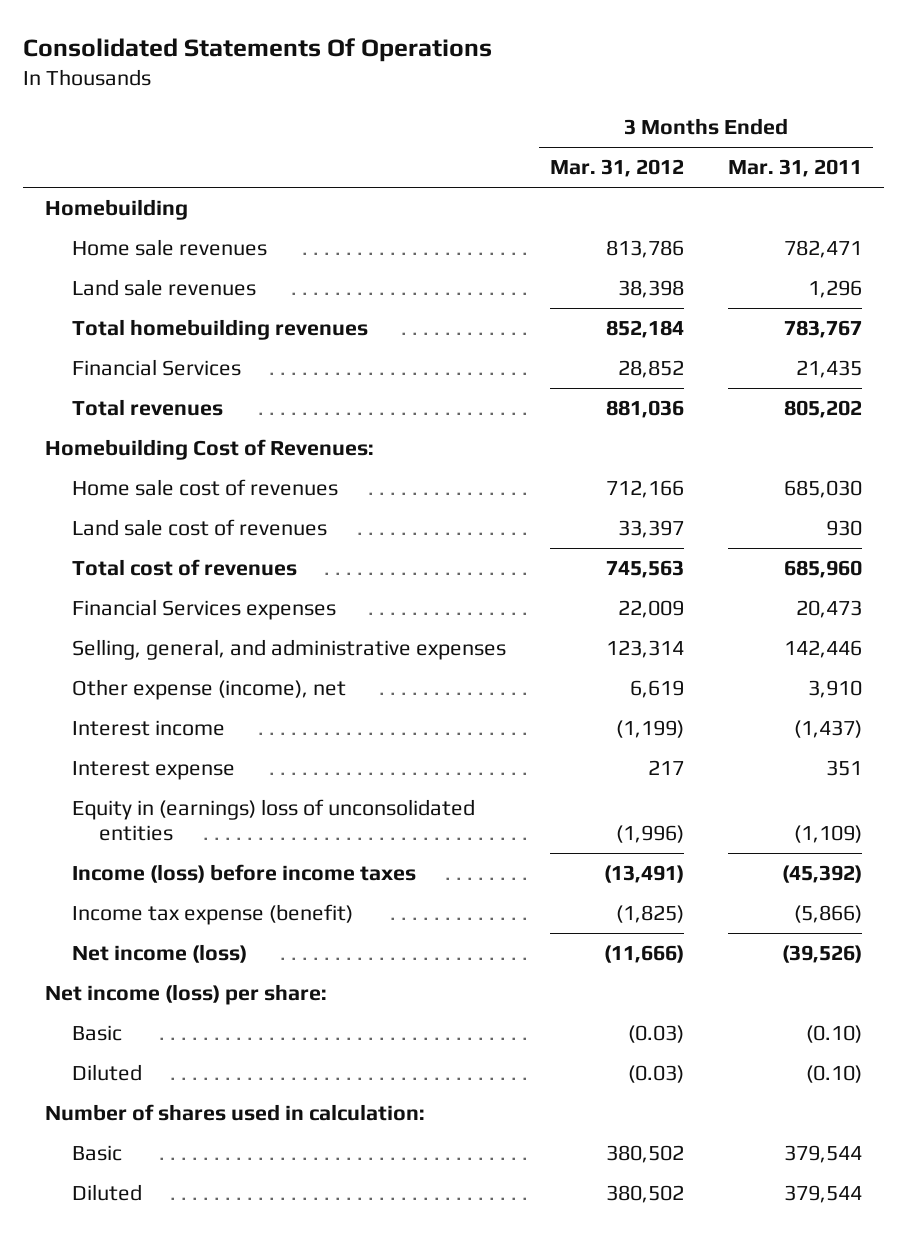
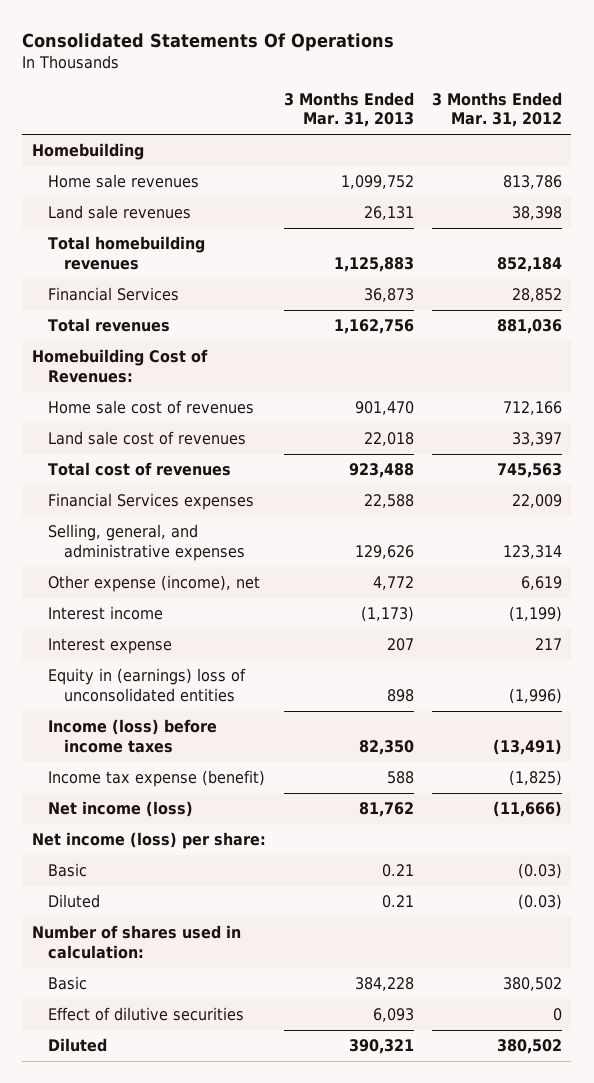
- | 3 Months Ended Mar. 31, 2012 | 3 Months Ended Mar. 31, 2011
+ | 3 Months Ended Mar. 31, 2013 | 3 Months Ended Mar. 31, 2012
+ Effect of dilutive securities | 6,093 | 0

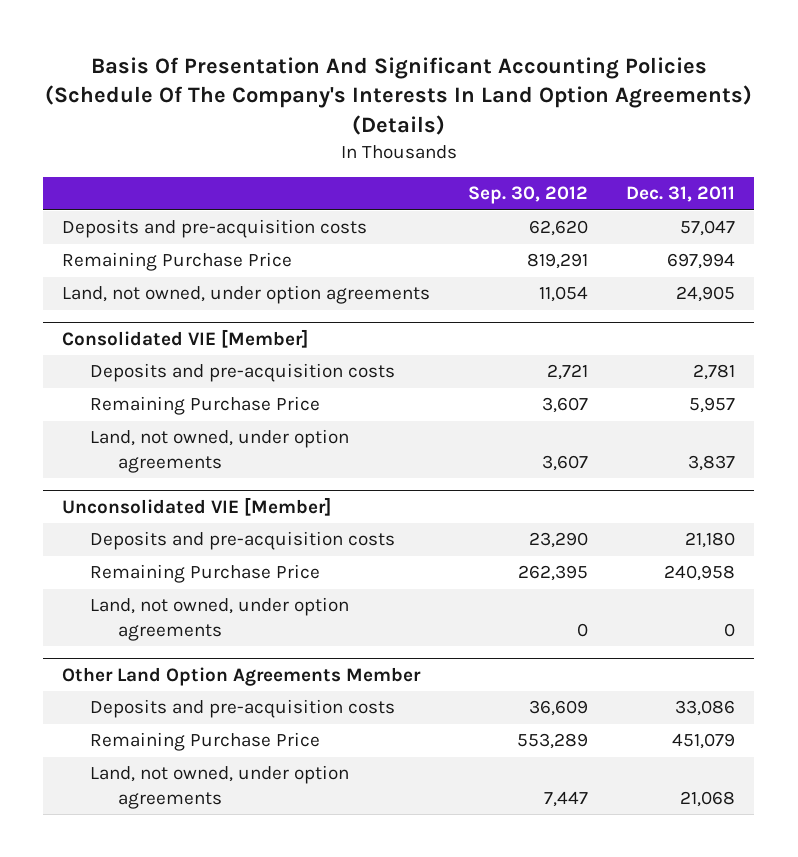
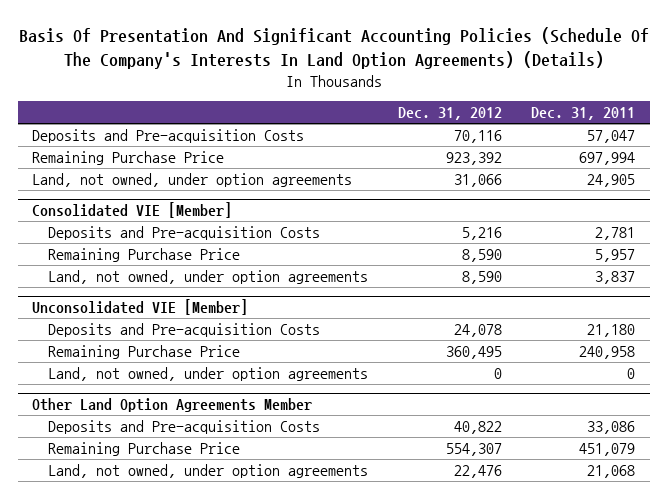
- | Sep. 30, 2012 | Dec. 31, 2011
+ | Dec. 31, 2012 | Dec. 31, 2011
- Deposits and pre-acquisition costs | 62,620 | 57,047
+ Deposits and Pre-acquisition Costs | 70,116 | 57,047
@ Consolidated VIE [Member]
- Deposits and pre-acquisition costs | 2,721 | 2,781
+ Deposits and Pre-acquisition Costs | 5,216 | 2,781
@ Unconsolidated VIE [Member]
- Deposits and pre-acquisition costs | 23,290 | 21,180
+ Deposits and Pre-acquisition Costs | 24,078 | 21,180
@ Other Land Option Agreements Member
- Deposits and pre-acquisition costs | 36,609 | 33,086
+ Deposits and Pre-acquisition Costs | 40,822 | 33,086

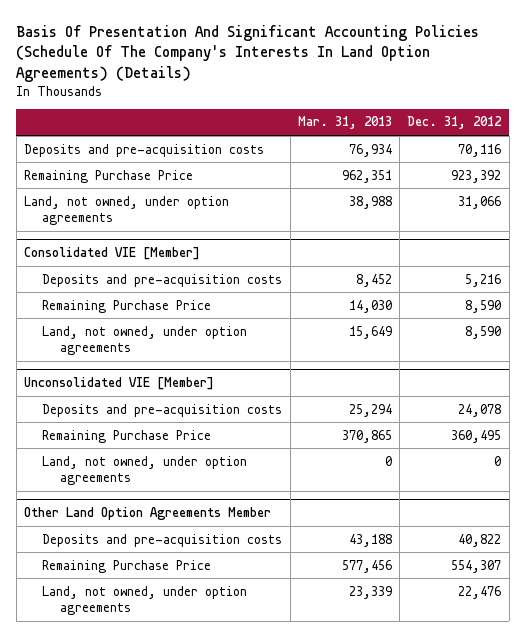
- | Dec. 31, 2012 | Dec. 31, 2011
+ | Mar. 31, 2013 | Dec. 31, 2012
- Deposits and Pre-acquisition Costs | 70,116 | 57,047
+ Deposits and pre-acquisition costs | 76,934 | 70,116
@ Consolidated VIE [Member]
- Deposits and Pre-acquisition Costs | 5,216 | 2,781
+ Deposits and pre-acquisition costs | 8,452 | 5,216
@ Unconsolidated VIE [Member]
- Deposits and Pre-acquisition Costs | 24,078 | 21,180
+ Deposits and pre-acquisition costs | 25,294 | 24,078
@ Other Land Option Agreements Member
- Deposits and Pre-acquisition Costs | 40,822 | 33,086
+ Deposits and pre-acquisition costs | 43,188 | 40,822

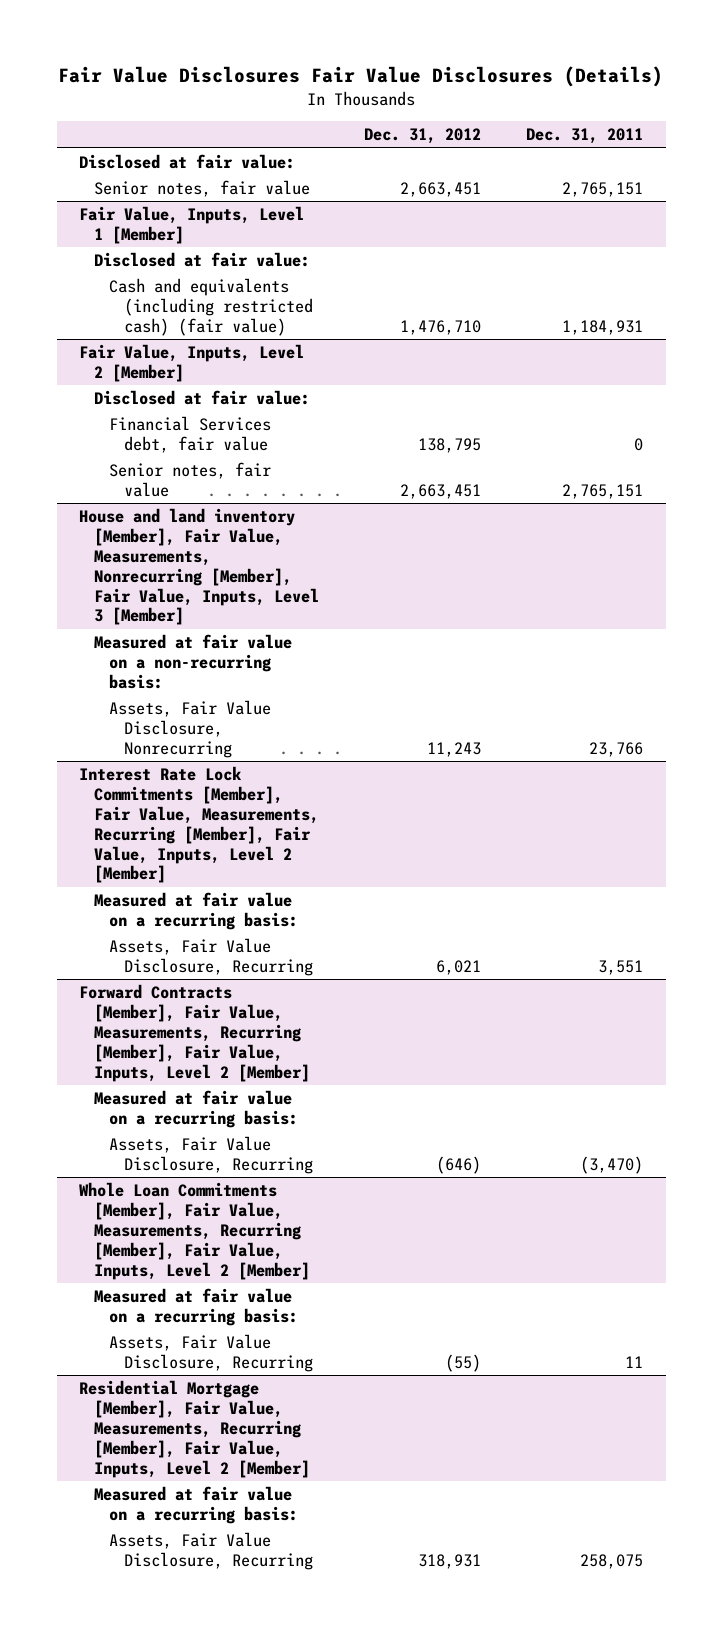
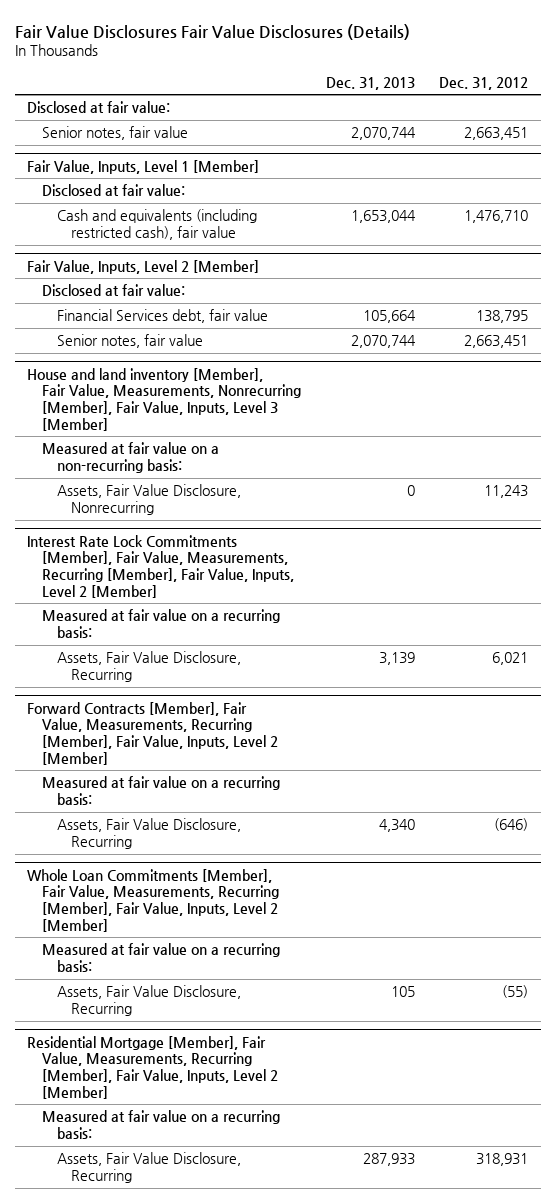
- | Dec. 31, 2012 | Dec. 31, 2011
+ | Dec. 31, 2013 | Dec. 31, 2012
@ Fair Value, Inputs, Level 1 [Member]
- Cash and equivalents (including restricted cash) (fair value) | 1,476,710 | 1,184,931
+ Cash and equivalents (including restricted cash), fair value | 1,653,044 | 1,476,710

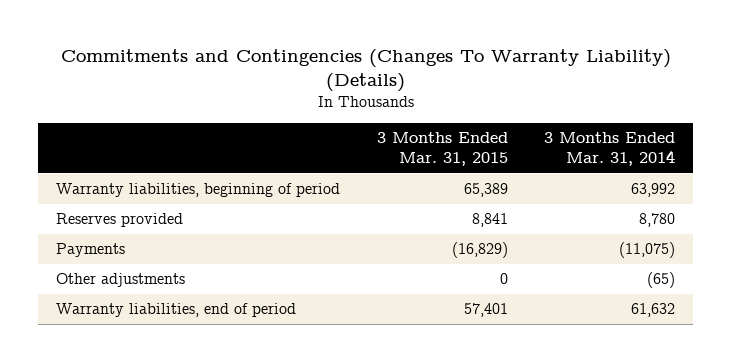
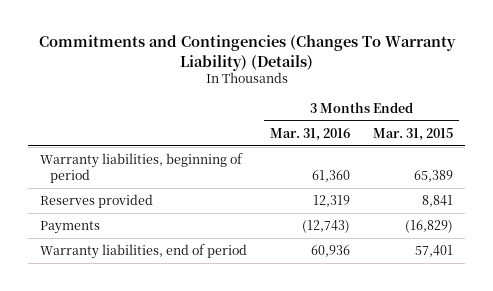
- | 3 Months Ended Mar. 31, 2015 | 3 Months Ended Mar. 31, 2014
+ | 3 Months Ended Mar. 31, 2016 | 3 Months Ended Mar. 31, 2015
- Other adjustments | 0 | (65)

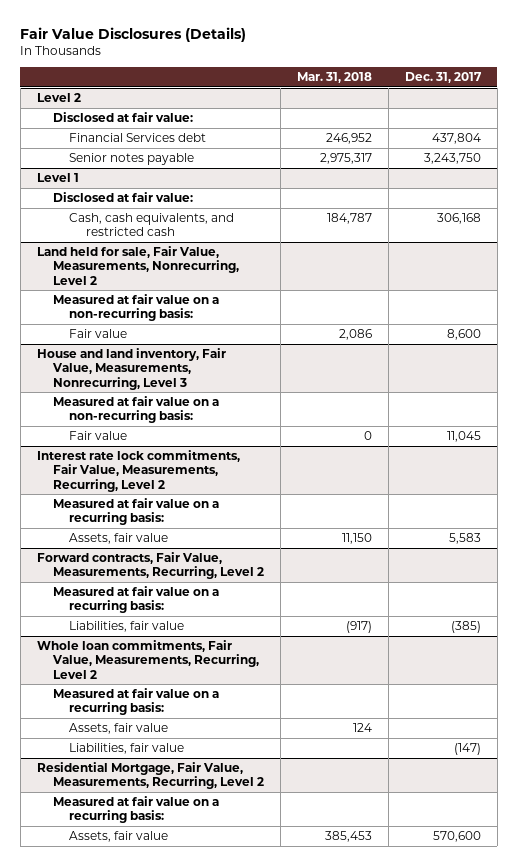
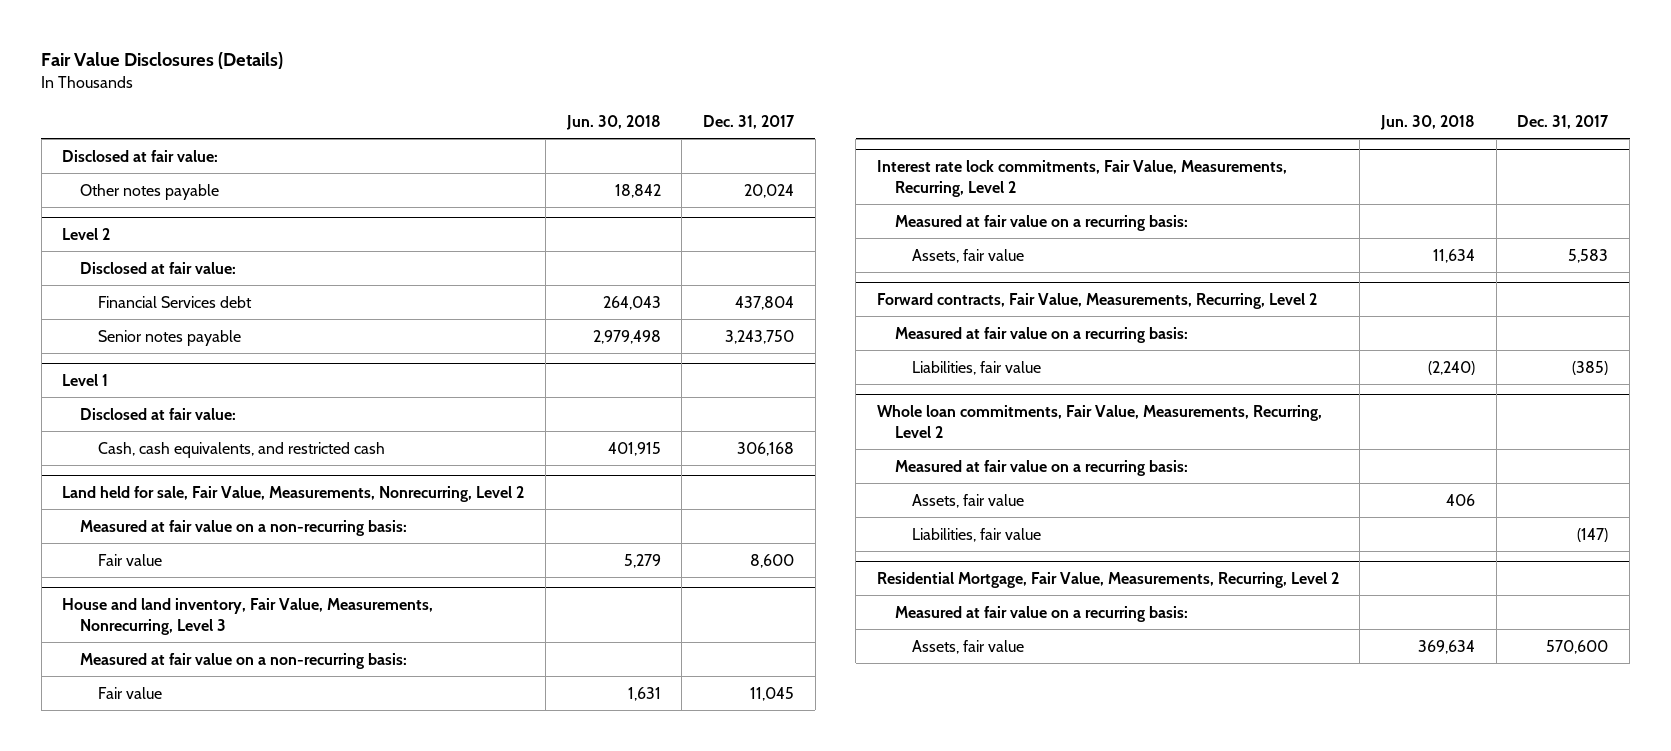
- | Mar. 31, 2018 | Dec. 31, 2017
+ | Jun. 30, 2018 | Dec. 31, 2017
+ Disclosed at fair value:
+ Other notes payable | 18,842 | 20,024

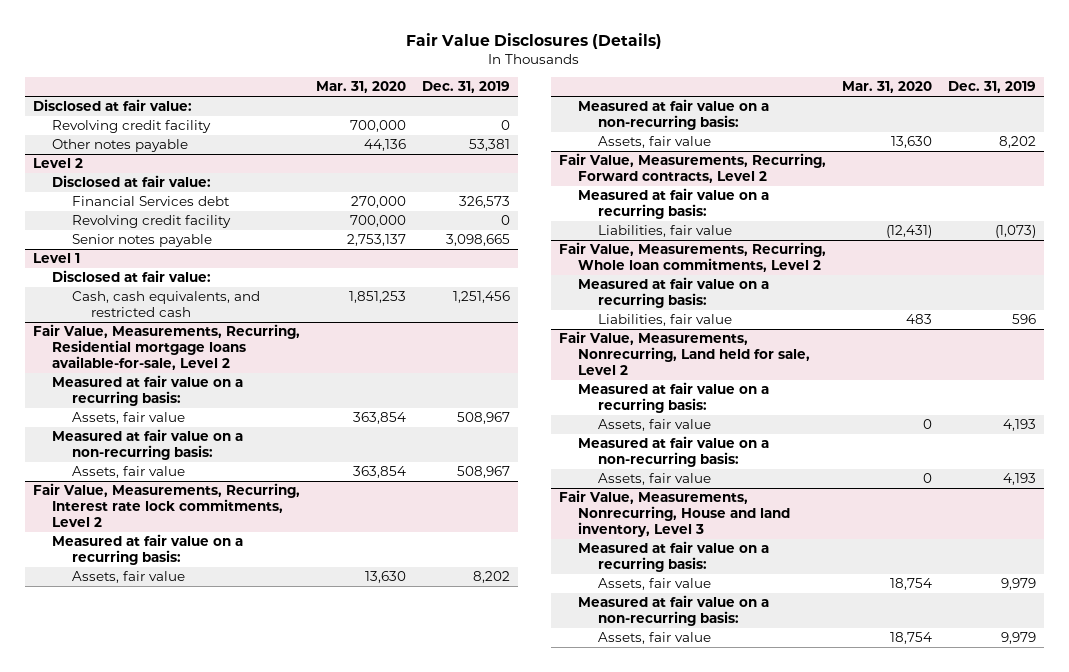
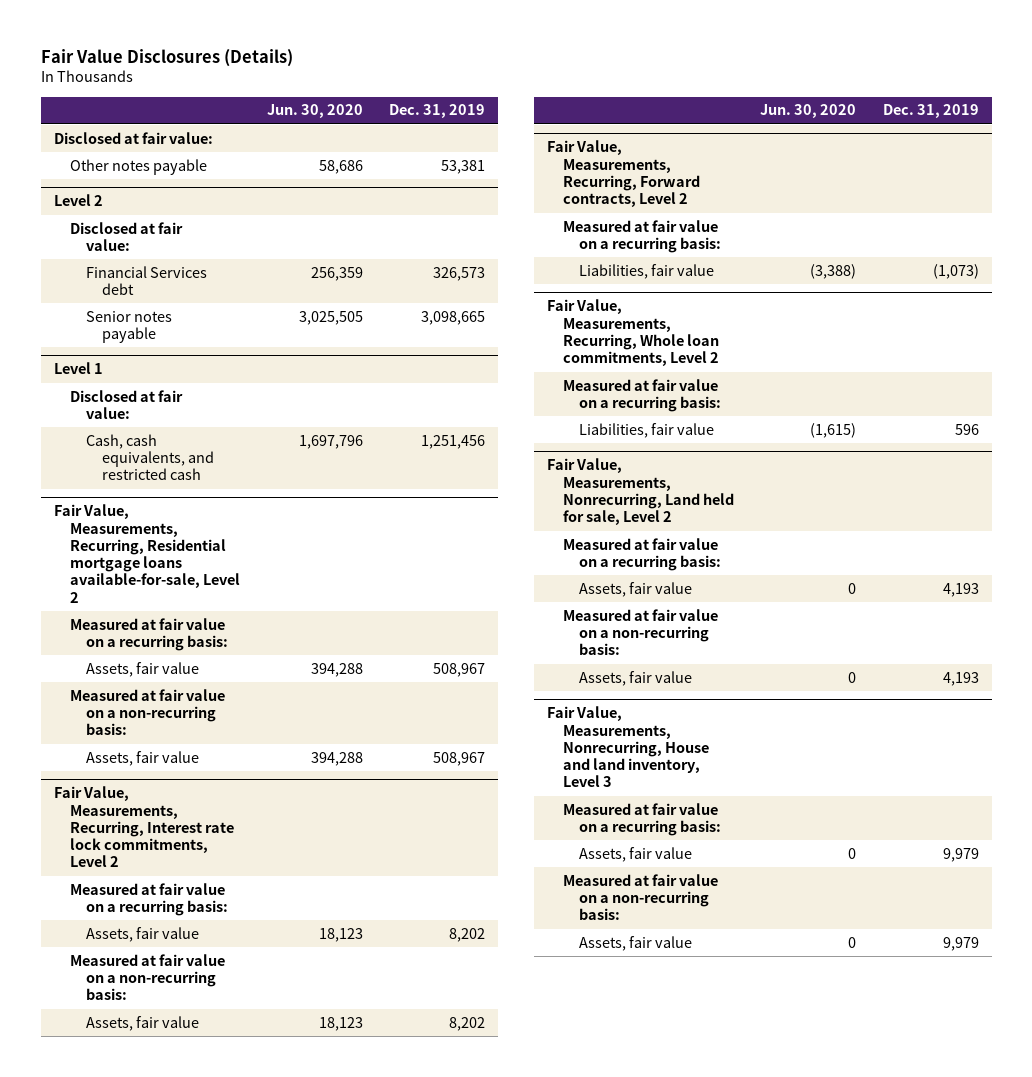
- | Mar. 31, 2020 | Dec. 31, 2019
+ | Jun. 30, 2020 | Dec. 31, 2019
- Revolving credit facility | 700,000 | 0
@ Level 2
- Revolving credit facility | 700,000 | 0

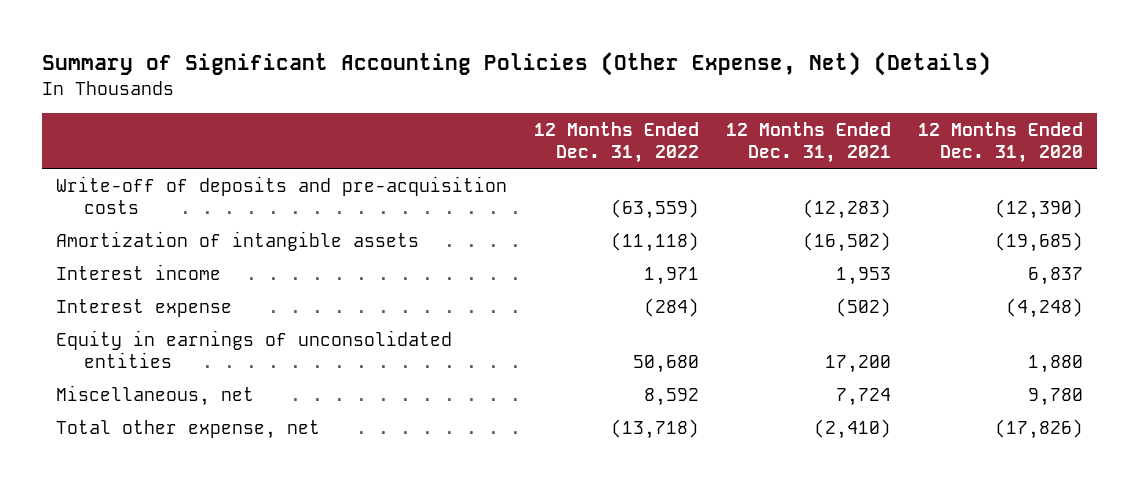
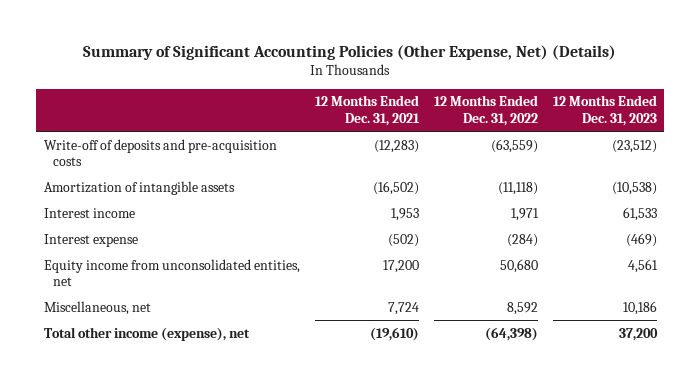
- | 12 Months Ended Dec. 31, 2022 | 12 Months Ended Dec. 31, 2021 | 12 Months Ended Dec. 31, 2020
+ | 12 Months Ended Dec. 31, 2021 | 12 Months Ended Dec. 31, 2022 | 12 Months Ended Dec. 31, 2023
- Equity in earnings of unconsolidated entities | 50,680 | 17,200 | 1,880
+ Equity income from unconsolidated entities, net | 17,200 | 50,680 | 4,561
- Total other expense, net | (13,718) | (2,410) | (17,826)
+ Total other income (expense), net | (19,610) | (64,398) | 37,200

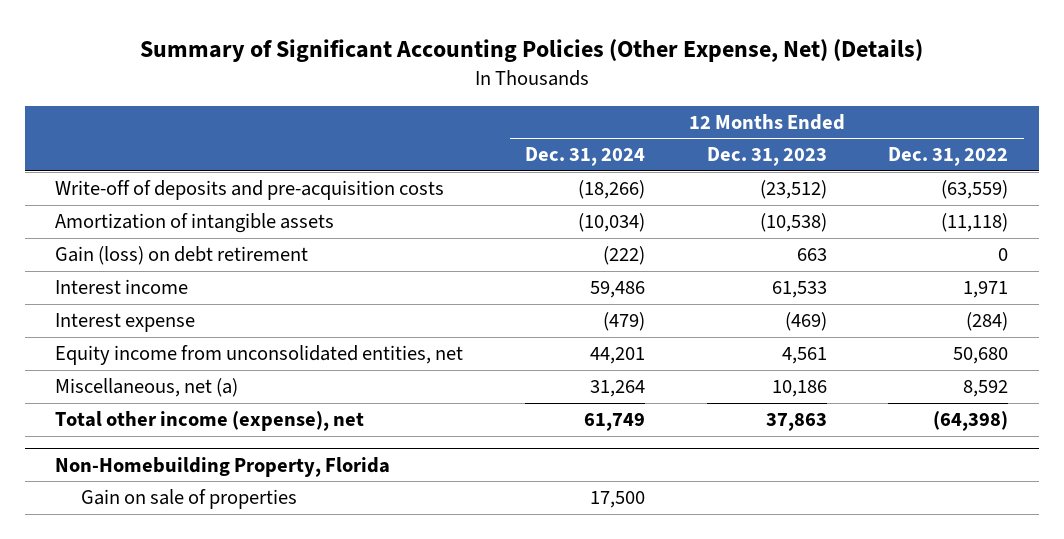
- | 12 Months Ended Dec. 31, 2021 | 12 Months Ended Dec. 31, 2022 | 12 Months Ended Dec. 31, 2023
+ | 12 Months Ended Dec. 31, 2024 | 12 Months Ended Dec. 31, 2023 | 12 Months Ended Dec. 31, 2022
+ Gain (loss) on debt retirement | (222) | 663 | 0
- Miscellaneous, net | 7,724 | 8,592 | 10,186
- Total other income (expense), net | (19,610) | (64,398) | 37,200
+ Miscellaneous, net (a) | 31,264 | 10,186 | 8,592
+ Total other income (expense), net | 61,749 | 37,863 | (64,398)
+ Non-Homebuilding Property, Florida
+ Gain on sale of properties | 17,500 | |

